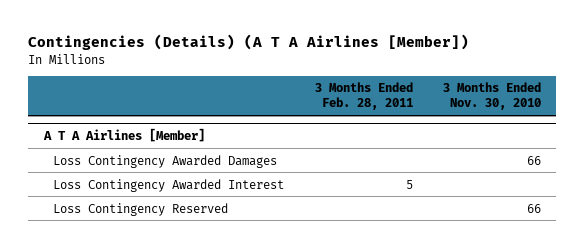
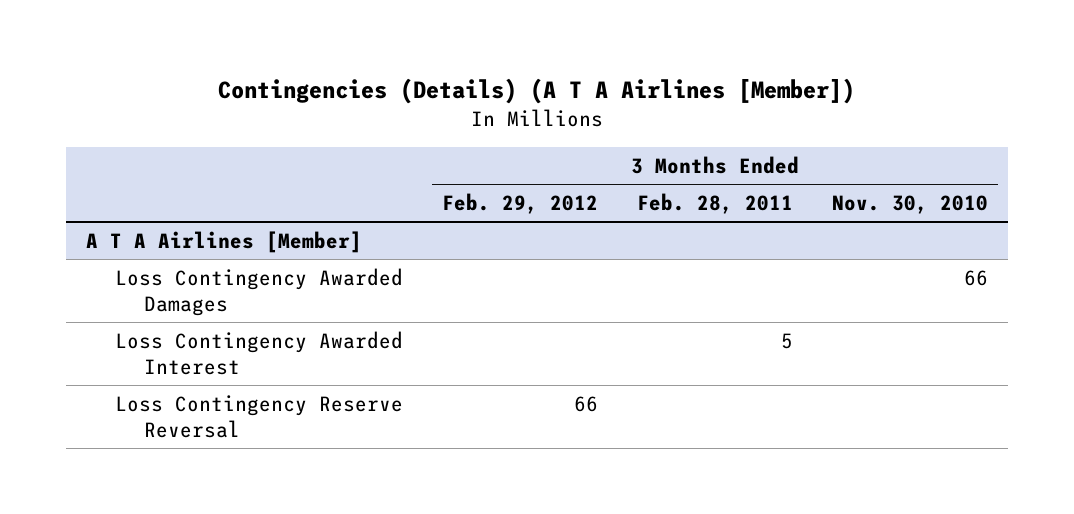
- | 3 Months Ended Feb. 28, 2011 | 3 Months Ended Nov. 30, 2010
+ | 3 Months Ended Feb. 29, 2012 | 3 Months Ended Feb. 28, 2011 | 3 Months Ended Nov. 30, 2010
@ A T A Airlines [Member]
- Loss Contingency Reserved | | 66
+ Loss Contingency Reserve Reversal | 66 | |

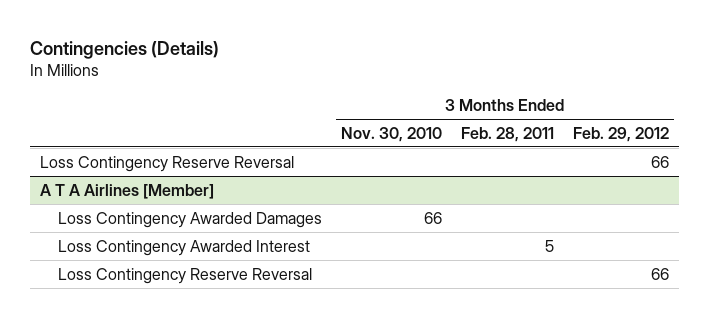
- Contingencies (Details) (A T A Airlines [Member])
+ Contingencies (Details)
- | 3 Months Ended Feb. 29, 2012 | 3 Months Ended Feb. 28, 2011 | 3 Months Ended Nov. 30, 2010
+ | 3 Months Ended Nov. 30, 2010 | 3 Months Ended Feb. 28, 2011 | 3 Months Ended Feb. 29, 2012
+ Loss Contingency Reserve Reversal | | | 66

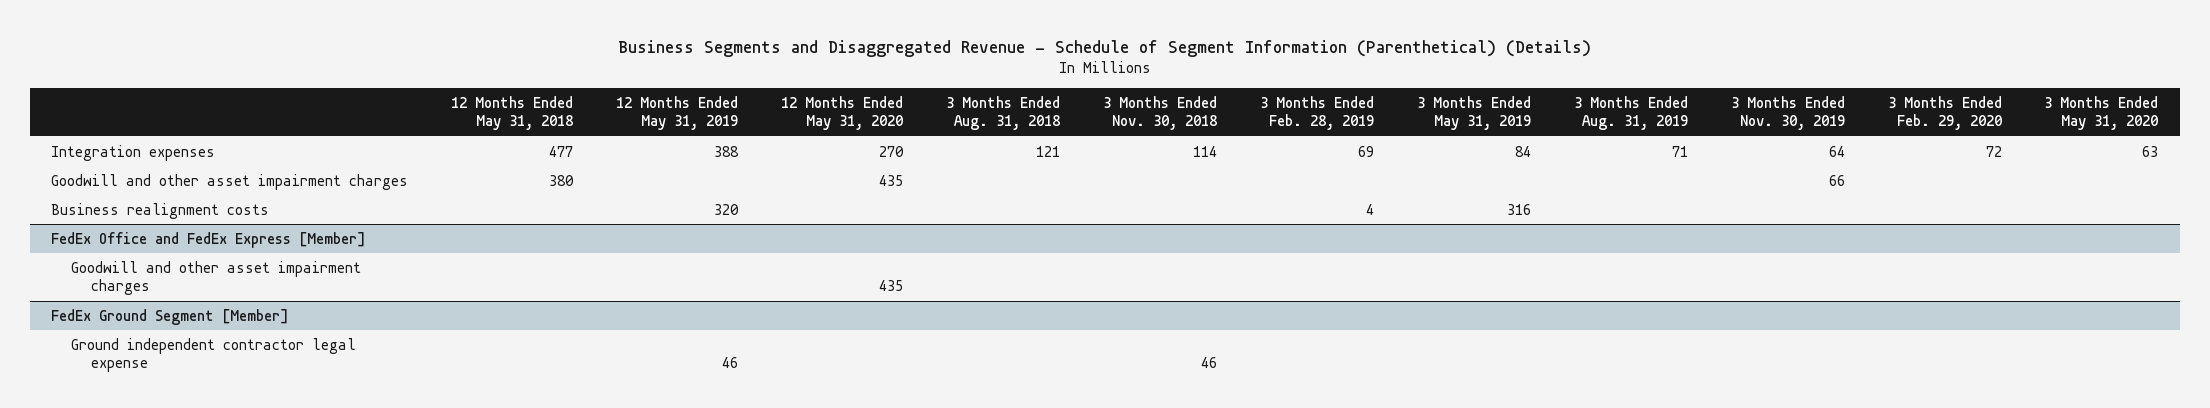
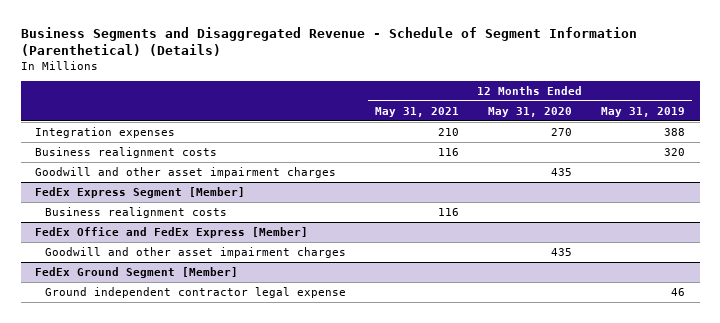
- | 12 Months Ended May 31, 2018 | 12 Months Ended May 31, 2019 | 12 Months Ended May 31, 2020 | 3 Months Ended Aug. 31, 2018 | 3 Months Ended Nov. 30, 2018 | 3 Months Ended Feb. 28, 2019 | 3 Months Ended May 31, 2019 | 3 Months Ended Aug. 31, 2019 | 3 Months Ended Nov. 30, 2019 | 3 Months Ended Feb. 29, 2020 | 3 Months Ended May 31, 2020
+ | 12 Months Ended May 31, 2021 | 12 Months Ended May 31, 2020 | 12 Months Ended May 31, 2019
moved down: Goodwill and other asset impairment charges | | 435 |
+ FedEx Express Segment [Member]
+ Business realignment costs | 116 | |

